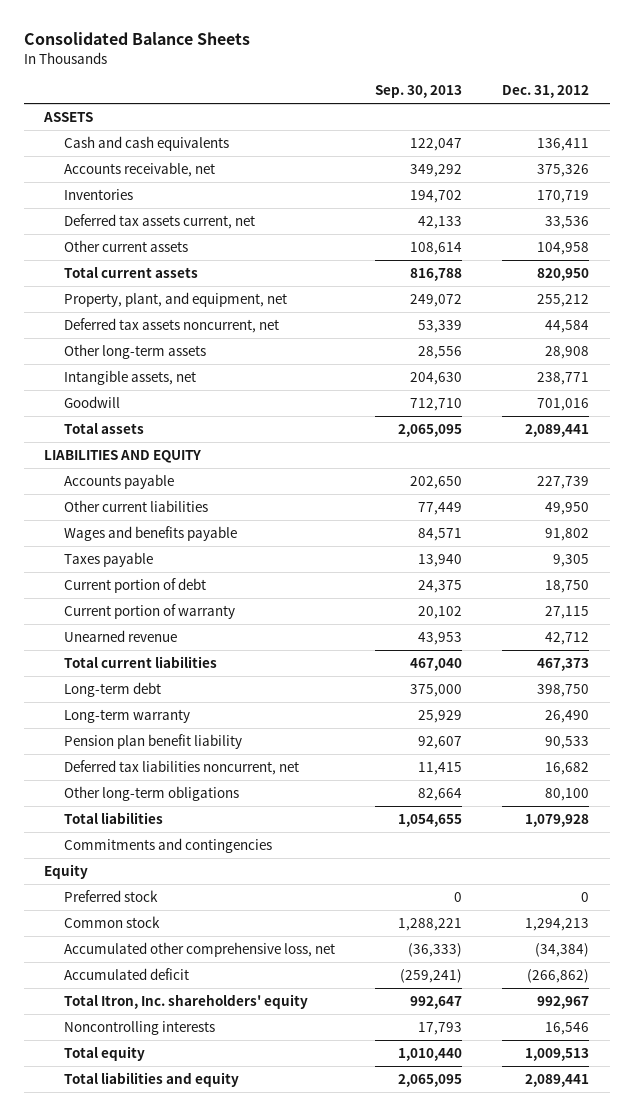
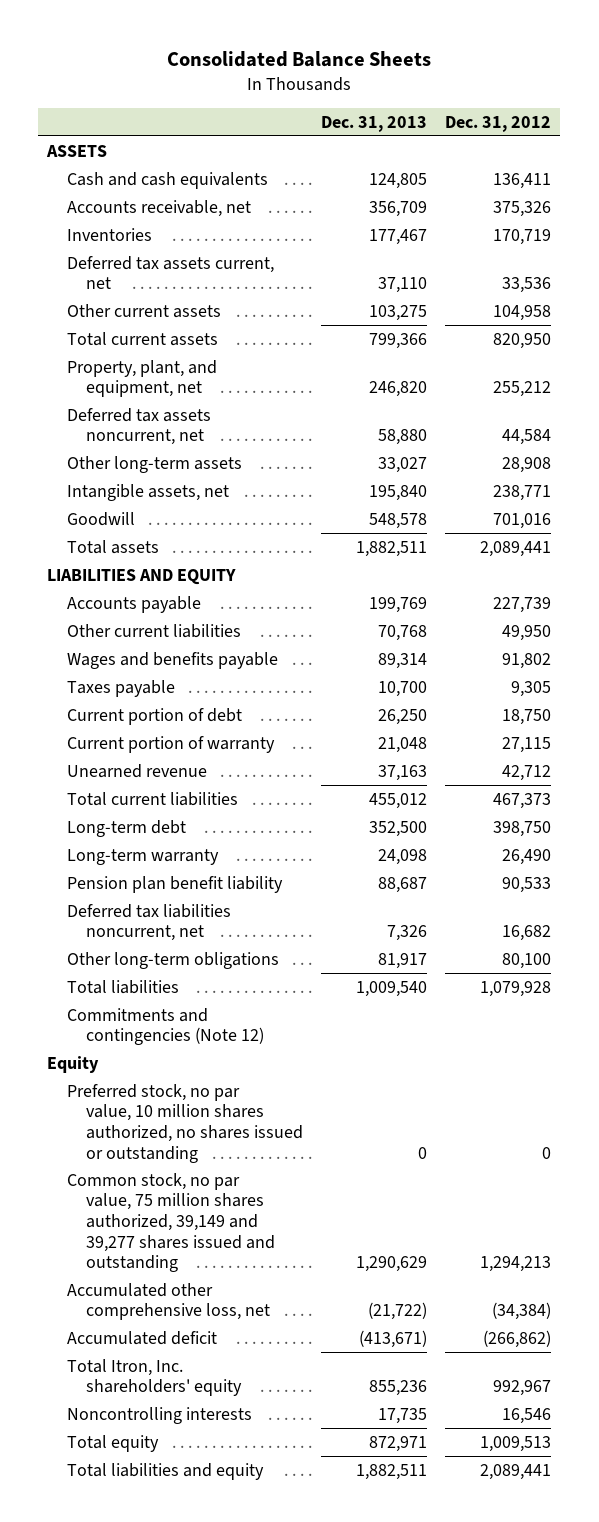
- | Sep. 30, 2013 | Dec. 31, 2012
+ | Dec. 31, 2013 | Dec. 31, 2012
- Commitments and contingencies
+ Commitments and contingencies (Note 12)
- Preferred stock | 0 | 0
- Common stock | 1,288,221 | 1,294,213
+ Preferred stock, no par value, 10 million shares authorized, no shares issued or outstanding | 0 | 0
+ Common stock, no par value, 75 million shares authorized, 39,149 and 39,277 shares issued and outstanding | 1,290,629 | 1,294,213

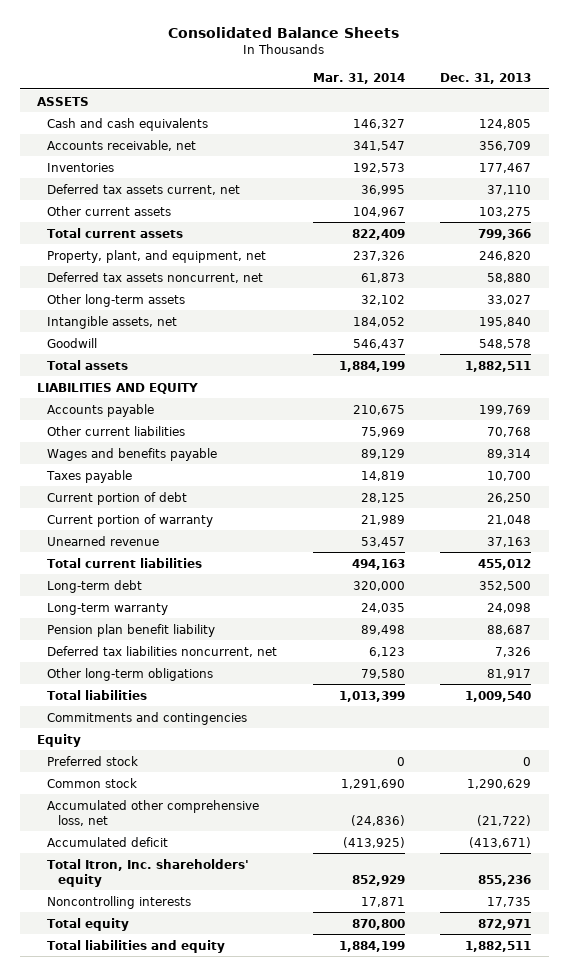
- | Dec. 31, 2013 | Dec. 31, 2012
+ | Mar. 31, 2014 | Dec. 31, 2013
- Commitments and contingencies (Note 12)
+ Commitments and contingencies
- Preferred stock, no par value, 10 million shares authorized, no shares issued or outstanding | 0 | 0
- Common stock, no par value, 75 million shares authorized, 39,149 and 39,277 shares issued and outstanding | 1,290,629 | 1,294,213
+ Preferred stock | 0 | 0
+ Common stock | 1,291,690 | 1,290,629

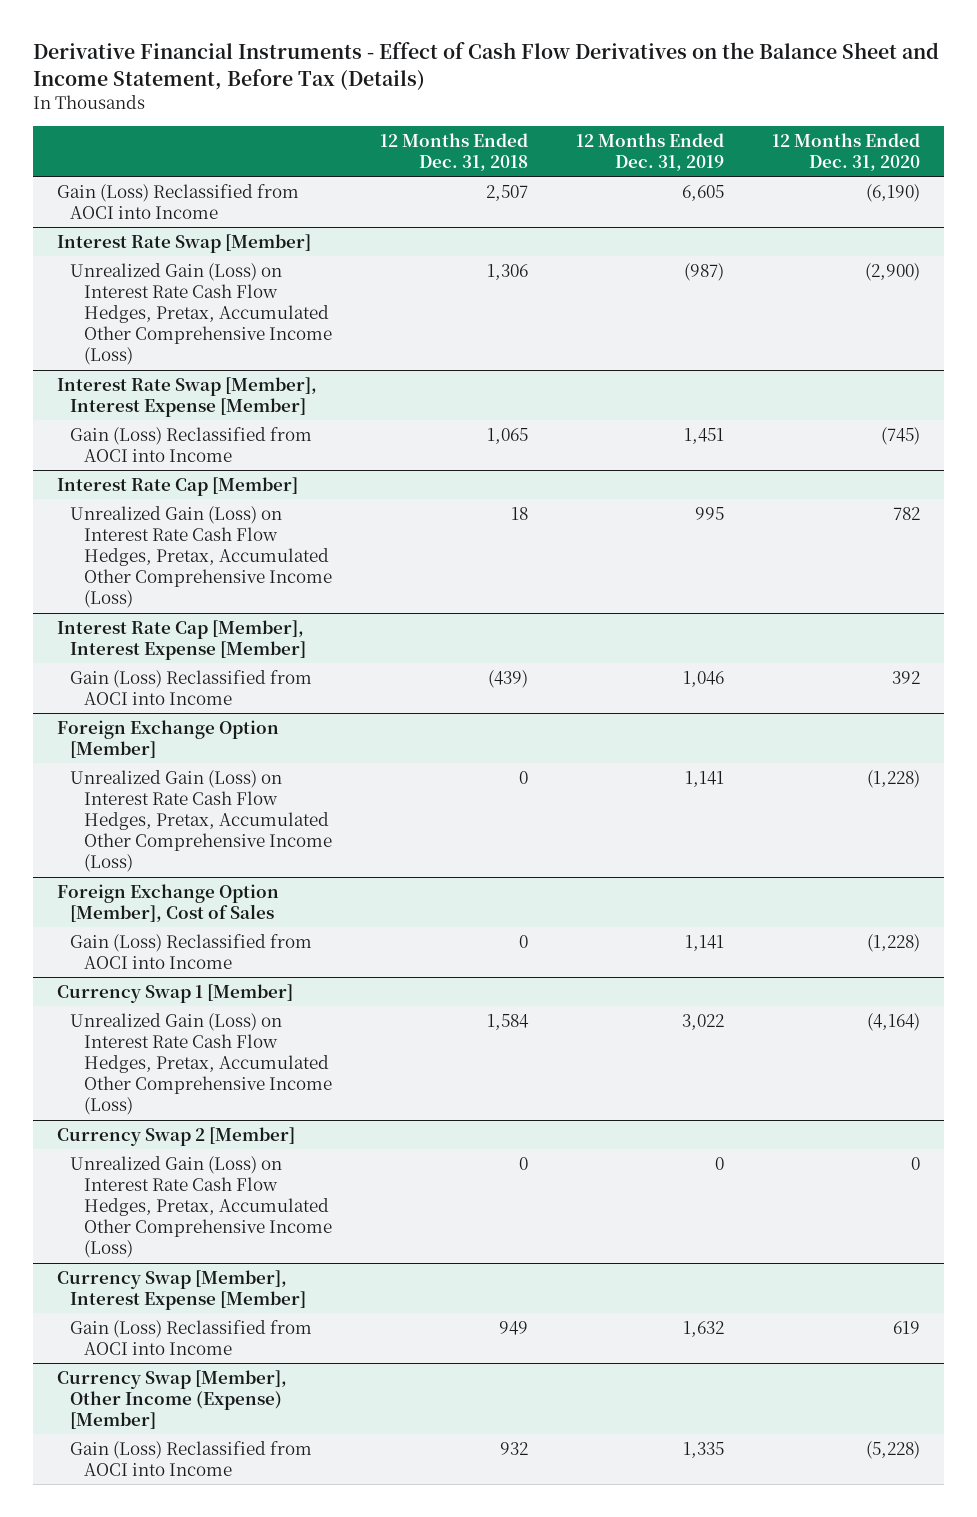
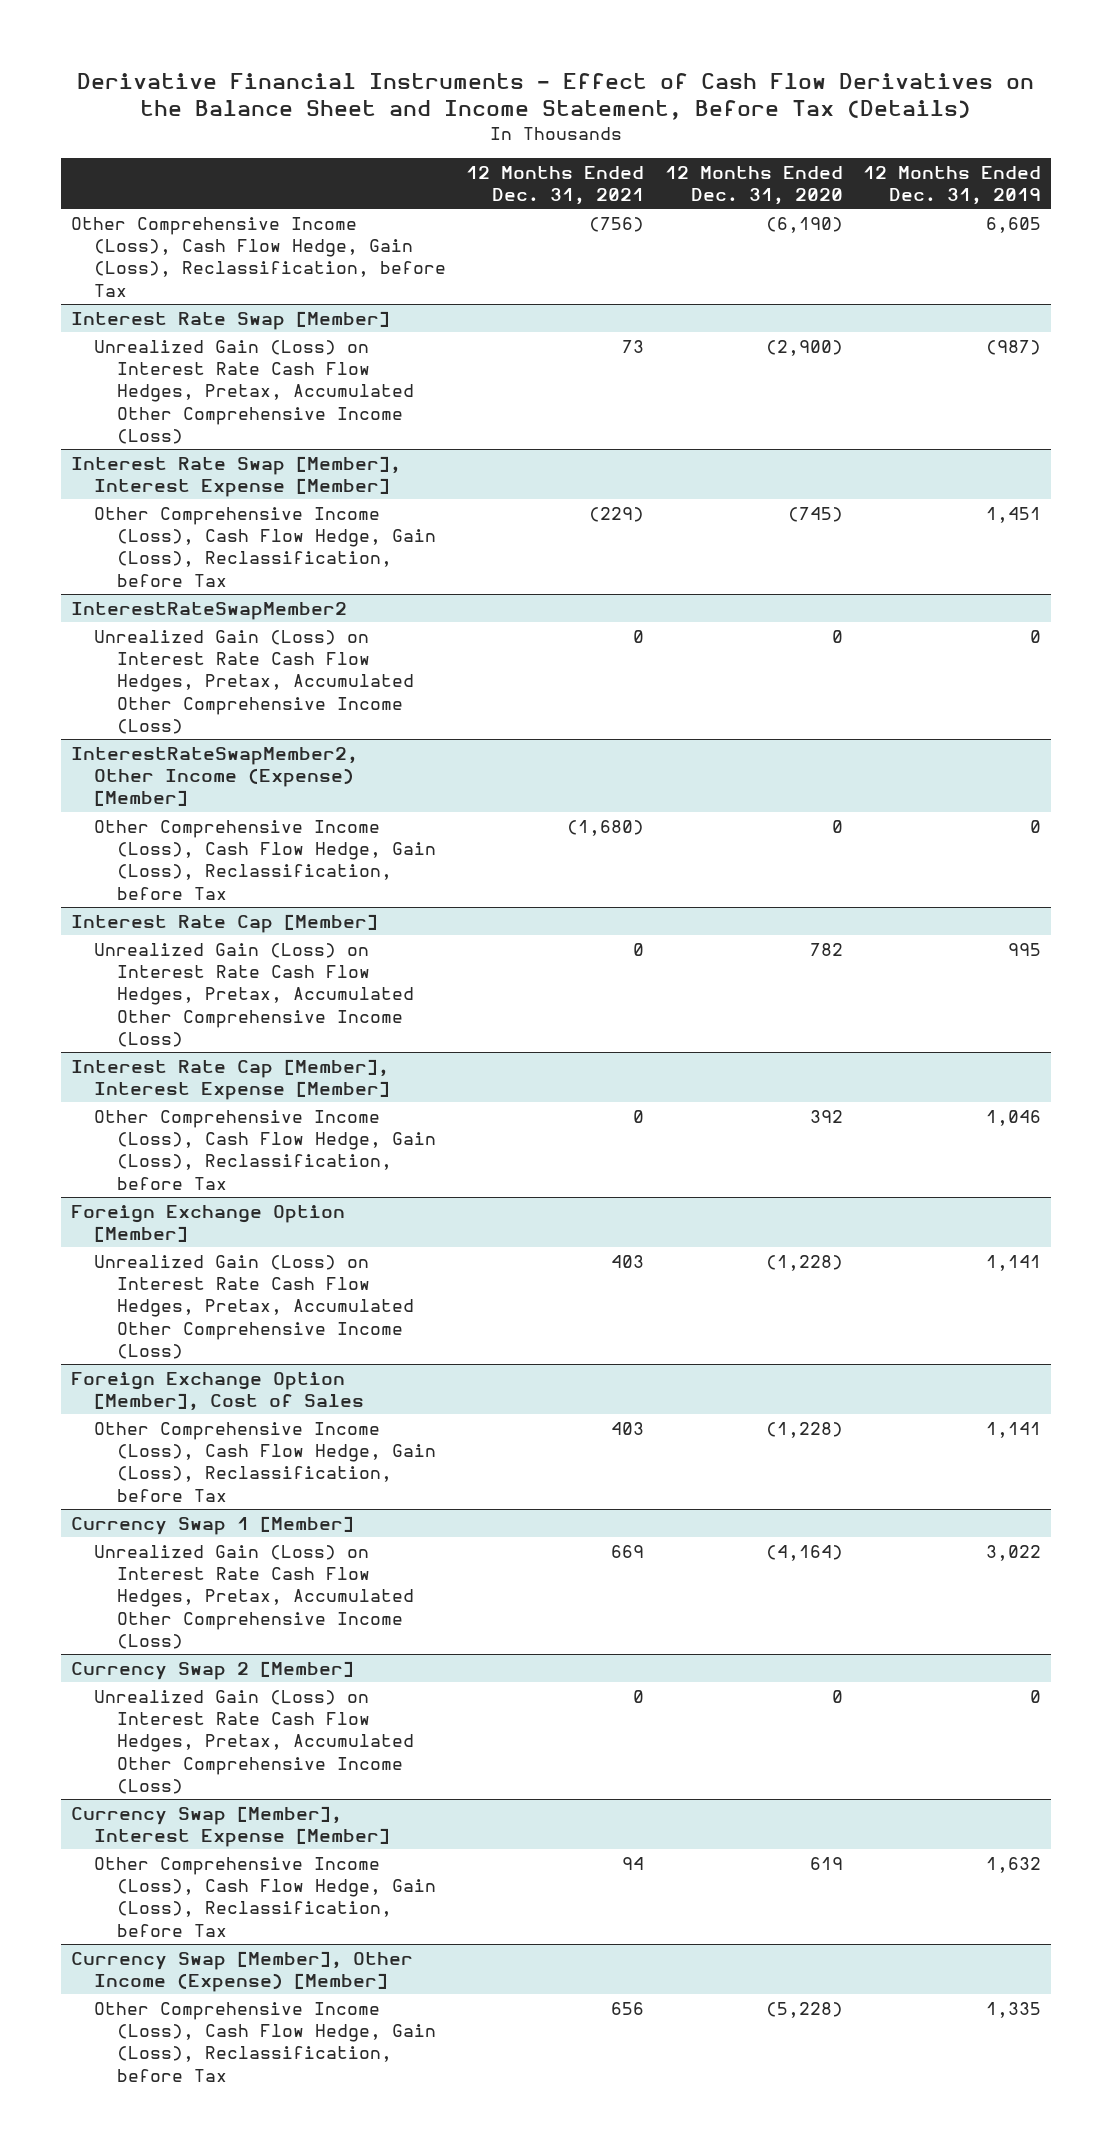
- | 12 Months Ended Dec. 31, 2018 | 12 Months Ended Dec. 31, 2019 | 12 Months Ended Dec. 31, 2020
+ | 12 Months Ended Dec. 31, 2021 | 12 Months Ended Dec. 31, 2020 | 12 Months Ended Dec. 31, 2019
- Gain (Loss) Reclassified from AOCI into Income | 2,507 | 6,605 | (6,190)
+ Other Comprehensive Income (Loss), Cash Flow Hedge, Gain (Loss), Reclassification, before Tax | (756) | (6,190) | 6,605
@ Interest Rate Swap [Member], Interest Expense [Member]
- Gain (Loss) Reclassified from AOCI into Income | 1,065 | 1,451 | (745)
+ Other Comprehensive Income (Loss), Cash Flow Hedge, Gain (Loss), Reclassification, before Tax | (229) | (745) | 1,451
+ InterestRateSwapMember2
+ Unrealized Gain (Loss) on Interest Rate Cash Flow Hedges, Pretax, Accumulated Other Comprehensive Income (Loss) | 0 | 0 | 0
+ InterestRateSwapMember2, Other Income (Expense) [Member]
+ Other Comprehensive Income (Loss), Cash Flow Hedge, Gain (Loss), Reclassification, before Tax | (1,680) | 0 | 0
@ Interest Rate Cap [Member], Interest Expense [Member]
- Gain (Loss) Reclassified from AOCI into Income | (439) | 1,046 | 392
+ Other Comprehensive Income (Loss), Cash Flow Hedge, Gain (Loss), Reclassification, before Tax | 0 | 392 | 1,046
@ Foreign Exchange Option [Member], Cost of Sales
- Gain (Loss) Reclassified from AOCI into Income | 0 | 1,141 | (1,228)
+ Other Comprehensive Income (Loss), Cash Flow Hedge, Gain (Loss), Reclassification, before Tax | 403 | (1,228) | 1,141
@ Currency Swap [Member], Interest Expense [Member]
- Gain (Loss) Reclassified from AOCI into Income | 949 | 1,632 | 619
+ Other Comprehensive Income (Loss), Cash Flow Hedge, Gain (Loss), Reclassification, before Tax | 94 | 619 | 1,632
@ Currency Swap [Member], Other Income (Expense) [Member]
- Gain (Loss) Reclassified from AOCI into Income | 932 | 1,335 | (5,228)
+ Other Comprehensive Income (Loss), Cash Flow Hedge, Gain (Loss), Reclassification, before Tax | 656 | (5,228) | 1,335

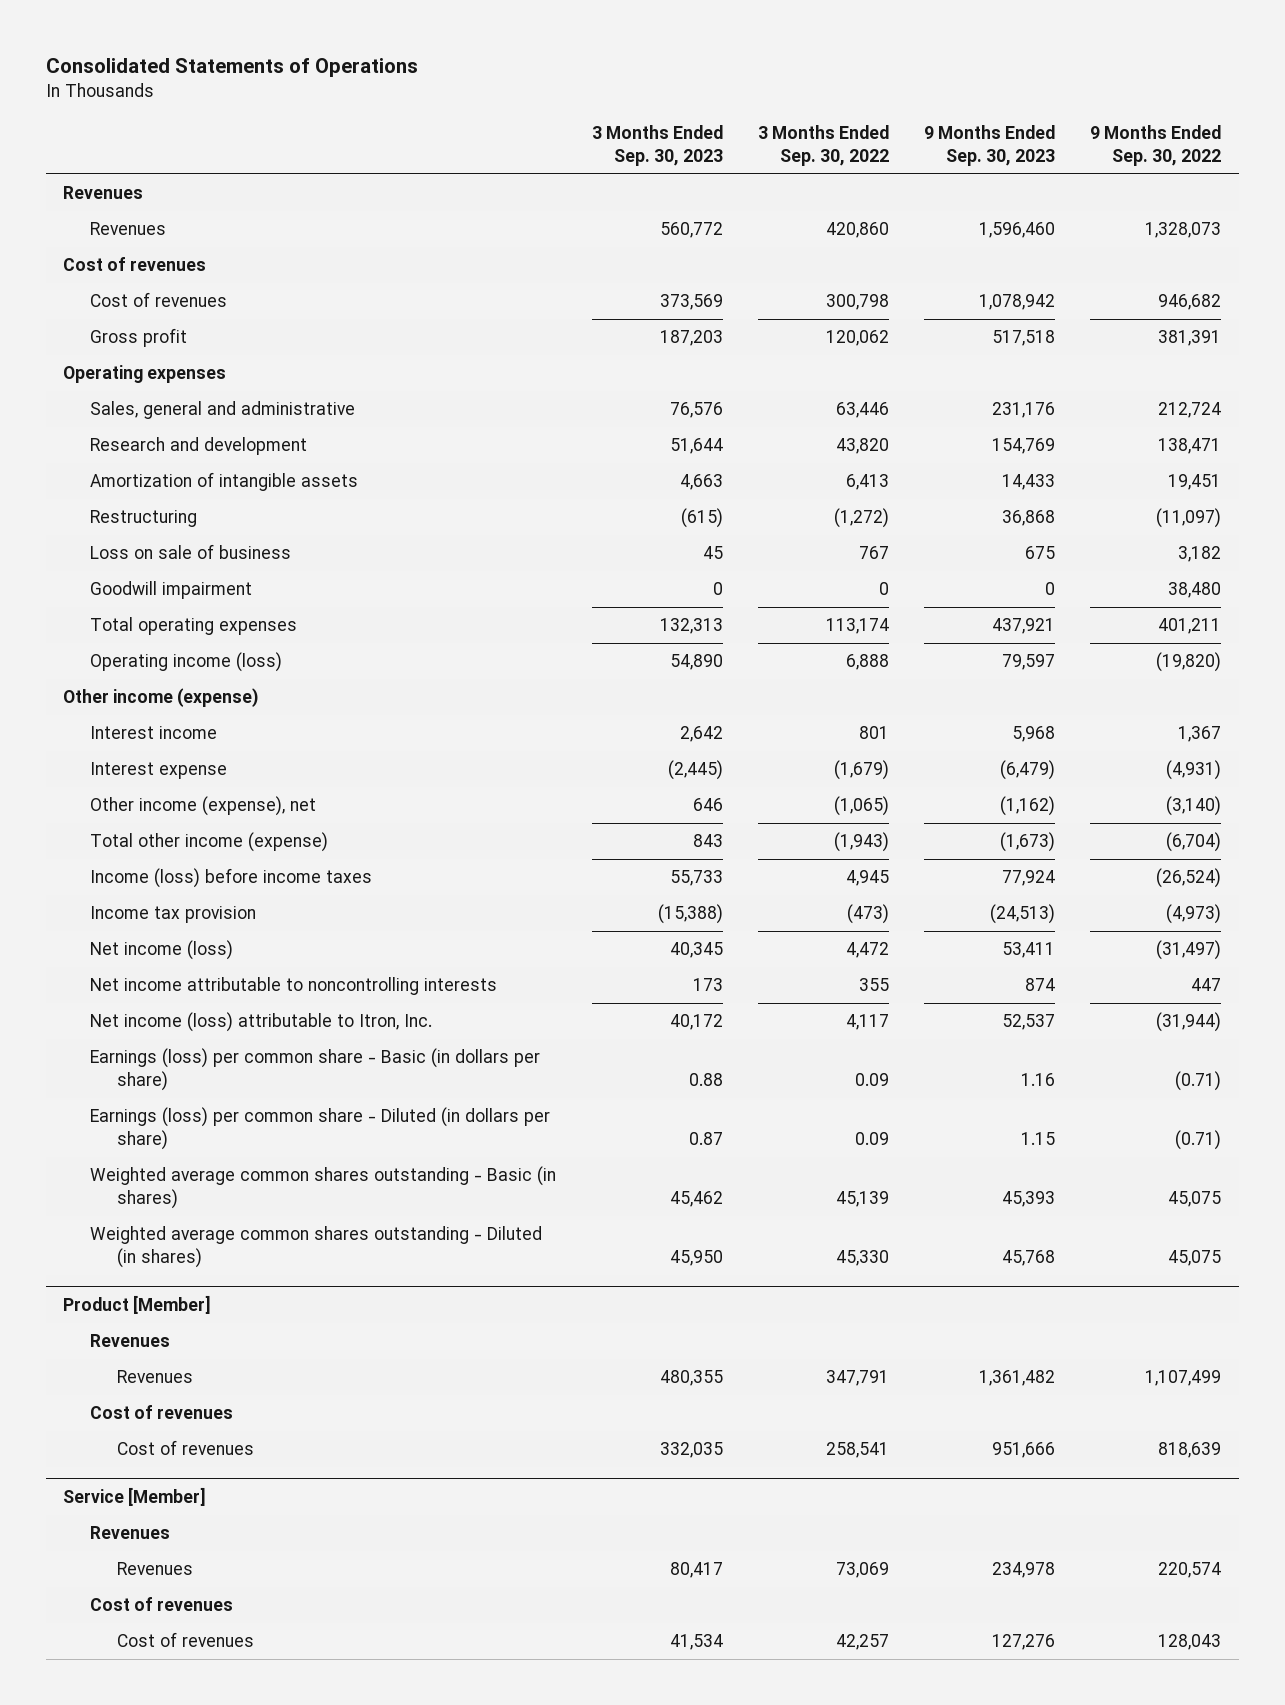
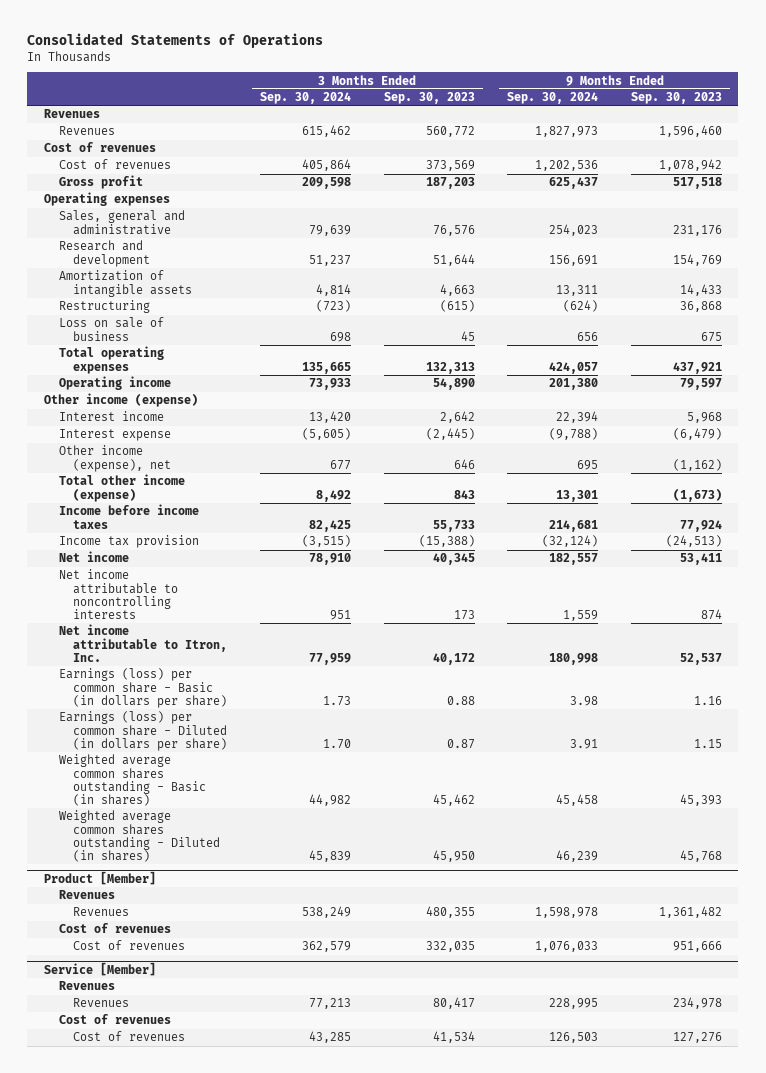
- | 3 Months Ended Sep. 30, 2023 | 3 Months Ended Sep. 30, 2022 | 9 Months Ended Sep. 30, 2023 | 9 Months Ended Sep. 30, 2022
+ | 3 Months Ended Sep. 30, 2024 | 3 Months Ended Sep. 30, 2023 | 9 Months Ended Sep. 30, 2024 | 9 Months Ended Sep. 30, 2023
- Goodwill impairment | 0 | 0 | 0 | 38,480
- Operating income (loss) | 54,890 | 6,888 | 79,597 | (19,820)
+ Operating income | 73,933 | 54,890 | 201,380 | 79,597
- Income (loss) before income taxes | 55,733 | 4,945 | 77,924 | (26,524)
+ Income before income taxes | 82,425 | 55,733 | 214,681 | 77,924
- Net income (loss) | 40,345 | 4,472 | 53,411 | (31,497)
+ Net income | 78,910 | 40,345 | 182,557 | 53,411
- Net income (loss) attributable to Itron, Inc. | 40,172 | 4,117 | 52,537 | (31,944)
+ Net income attributable to Itron, Inc. | 77,959 | 40,172 | 180,998 | 52,537

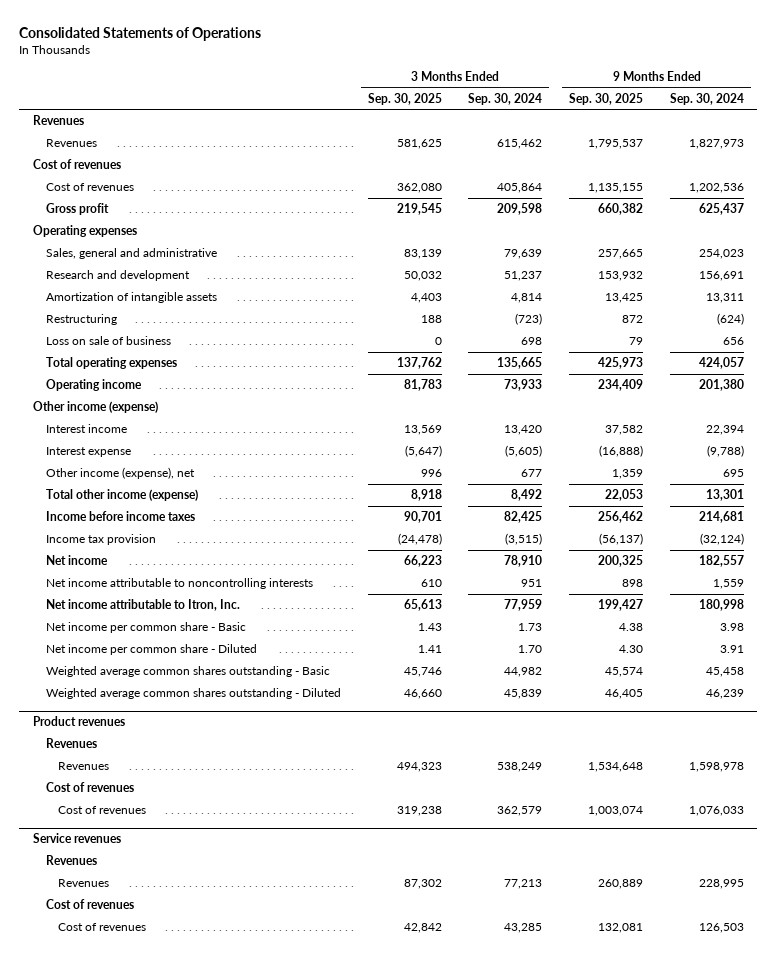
- | 3 Months Ended Sep. 30, 2024 | 3 Months Ended Sep. 30, 2023 | 9 Months Ended Sep. 30, 2024 | 9 Months Ended Sep. 30, 2023
+ | 3 Months Ended Sep. 30, 2025 | 3 Months Ended Sep. 30, 2024 | 9 Months Ended Sep. 30, 2025 | 9 Months Ended Sep. 30, 2024
- Earnings (loss) per common share - Basic (in dollars per share) | 1.73 | 0.88 | 3.98 | 1.16
- Earnings (loss) per common share - Diluted (in dollars per share) | 1.70 | 0.87 | 3.91 | 1.15
- Weighted average common shares outstanding - Basic (in shares) | 44,982 | 45,462 | 45,458 | 45,393
- Weighted average common shares outstanding - Diluted (in shares) | 45,839 | 45,950 | 46,239 | 45,768
- Product [Member]
+ Net income per common share - Basic | 1.43 | 1.73 | 4.38 | 3.98
+ Net income per common share - Diluted | 1.41 | 1.70 | 4.30 | 3.91
+ Weighted average common shares outstanding - Basic | 45,746 | 44,982 | 45,574 | 45,458
+ Weighted average common shares outstanding - Diluted | 46,660 | 45,839 | 46,405 | 46,239
+ Product revenues
- Service [Member]
+ Service revenues

